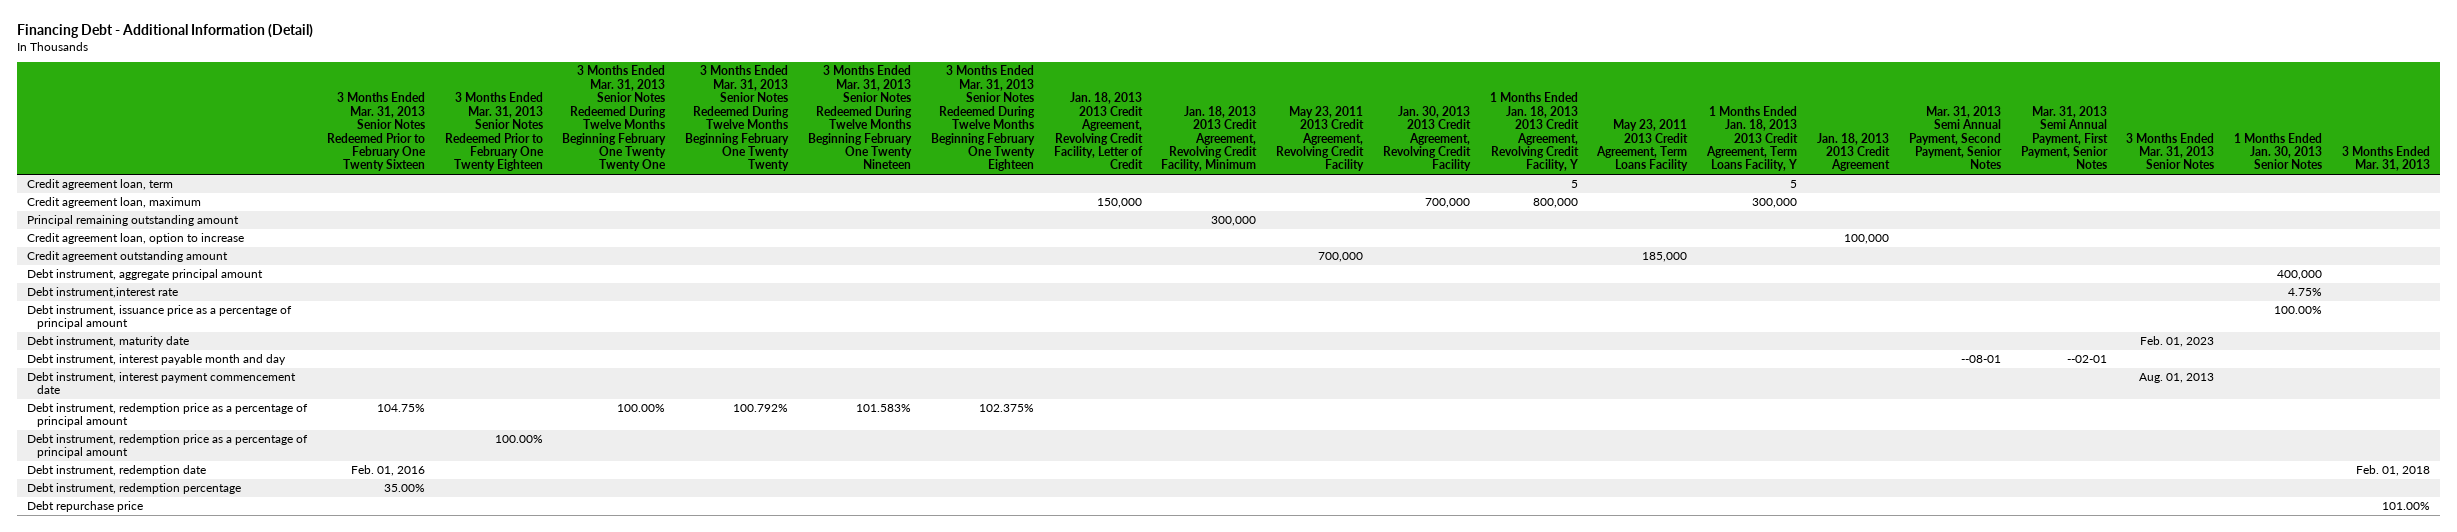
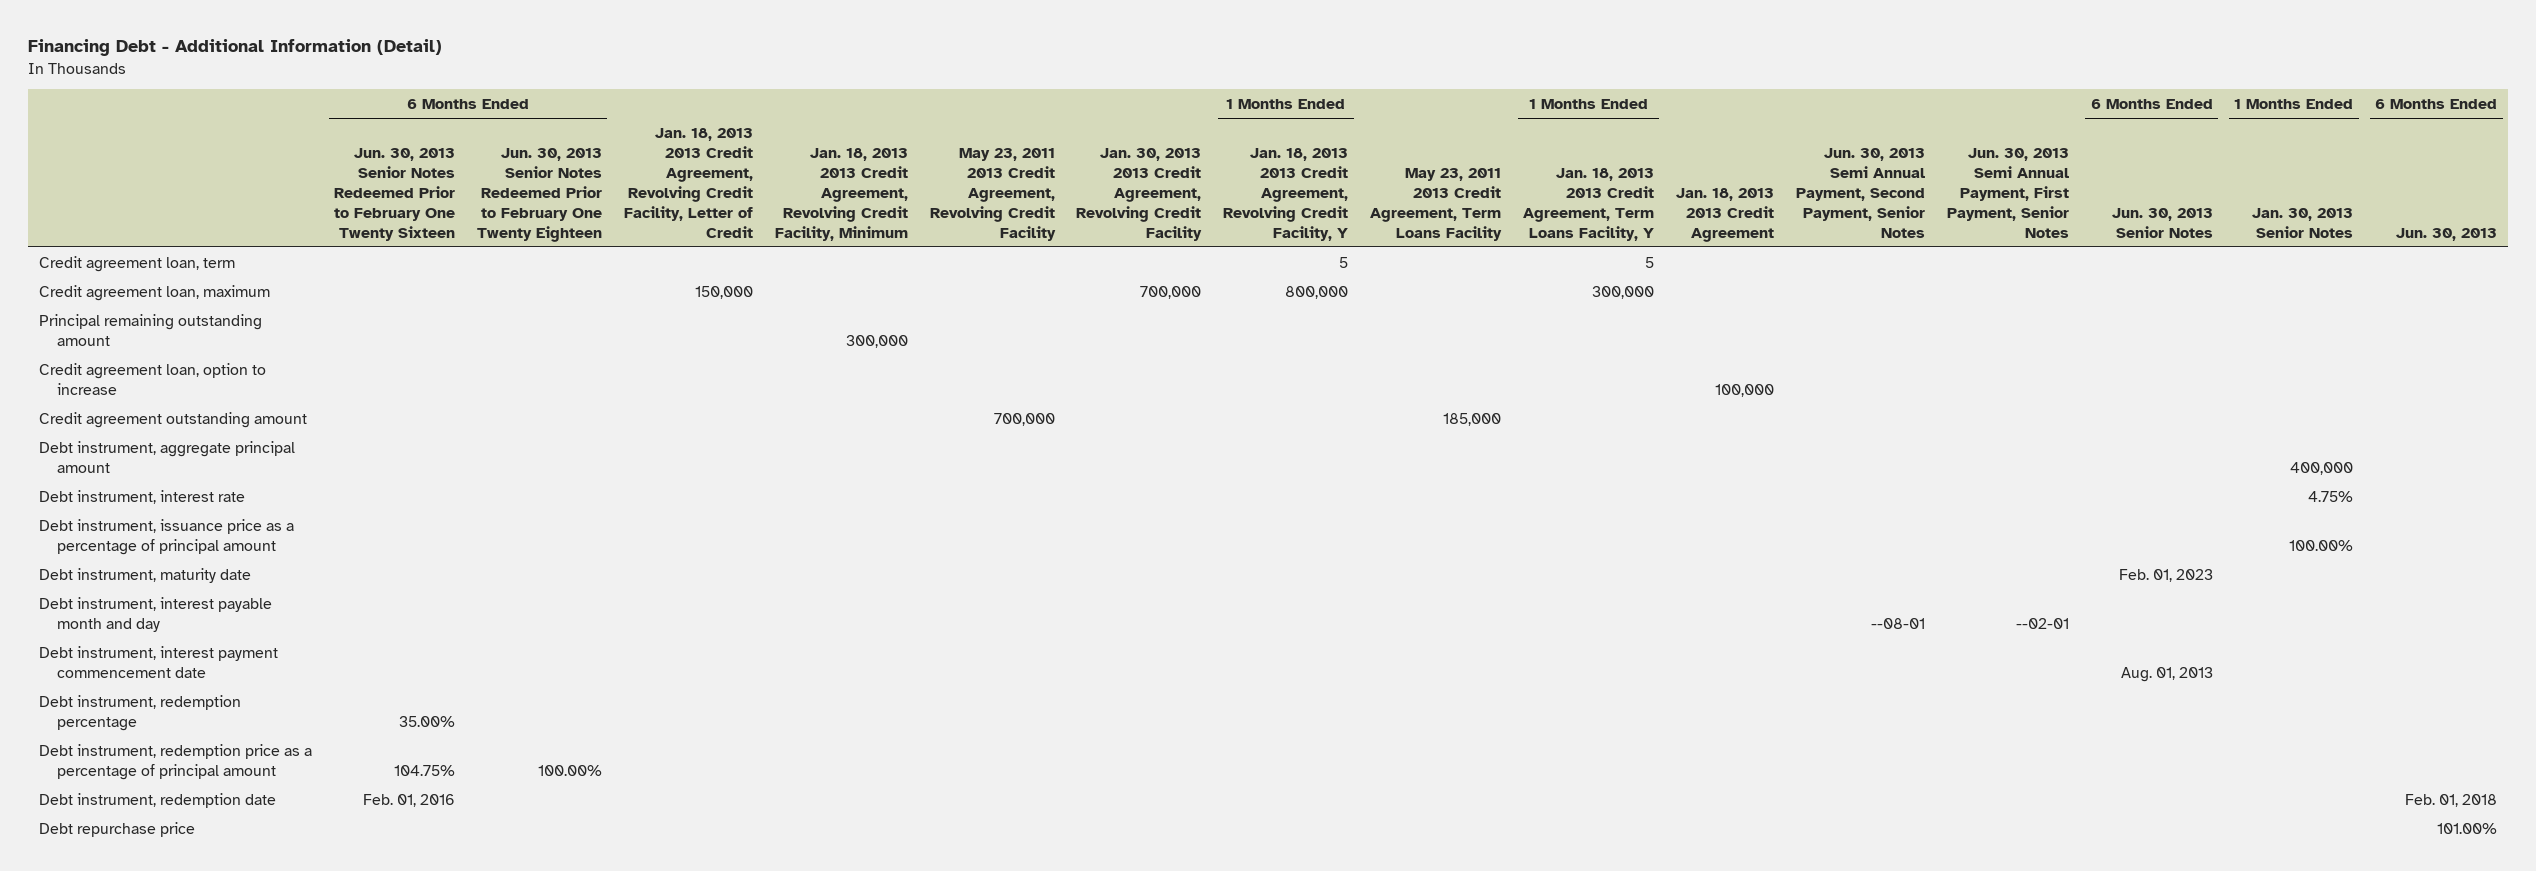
- | 3 Months Ended Mar. 31, 2013 Senior Notes Redeemed Prior to February One Twenty Sixteen | 3 Months Ended Mar. 31, 2013 Senior Notes Redeemed Prior to February One Twenty Eighteen | 3 Months Ended Mar. 31, 2013 Senior Notes Redeemed During Twelve Months Beginning February One Twenty Twenty One | 3 Months Ended Mar. 31, 2013 Senior Notes Redeemed During Twelve Months Beginning February One Twenty Twenty | 3 Months Ended Mar. 31, 2013 Senior Notes Redeemed During Twelve Months Beginning February One Twenty Nineteen | 3 Months Ended Mar. 31, 2013 Senior Notes Redeemed During Twelve Months Beginning February One Twenty Eighteen | Jan. 18, 2013 2013 Credit Agreement, Revolving Credit Facility, Letter of Credit | Jan. 18, 2013 2013 Credit Agreement, Revolving Credit Facility, Minimum | May 23, 2011 2013 Credit Agreement, Revolving Credit Facility | Jan. 30, 2013 2013 Credit Agreement, Revolving Credit Facility | 1 Months Ended Jan. 18, 2013 2013 Credit Agreement, Revolving Credit Facility, Y | May 23, 2011 2013 Credit Agreement, Term Loans Facility | 1 Months Ended Jan. 18, 2013 2013 Credit Agreement, Term Loans Facility, Y | Jan. 18, 2013 2013 Credit Agreement | Mar. 31, 2013 Semi Annual Payment, Second Payment, Senior Notes | Mar. 31, 2013 Semi Annual Payment, First Payment, Senior Notes | 3 Months Ended Mar. 31, 2013 Senior Notes | 1 Months Ended Jan. 30, 2013 Senior Notes | 3 Months Ended Mar. 31, 2013
+ | 6 Months Ended Jun. 30, 2013 Senior Notes Redeemed Prior to February One Twenty Sixteen | 6 Months Ended Jun. 30, 2013 Senior Notes Redeemed Prior to February One Twenty Eighteen | Jan. 18, 2013 2013 Credit Agreement, Revolving Credit Facility, Letter of Credit | Jan. 18, 2013 2013 Credit Agreement, Revolving Credit Facility, Minimum | May 23, 2011 2013 Credit Agreement, Revolving Credit Facility | Jan. 30, 2013 2013 Credit Agreement, Revolving Credit Facility | 1 Months Ended Jan. 18, 2013 2013 Credit Agreement, Revolving Credit Facility, Y | May 23, 2011 2013 Credit Agreement, Term Loans Facility | 1 Months Ended Jan. 18, 2013 2013 Credit Agreement, Term Loans Facility, Y | Jan. 18, 2013 2013 Credit Agreement | Jun. 30, 2013 Semi Annual Payment, Second Payment, Senior Notes | Jun. 30, 2013 Semi Annual Payment, First Payment, Senior Notes | 6 Months Ended Jun. 30, 2013 Senior Notes | 1 Months Ended Jan. 30, 2013 Senior Notes | 6 Months Ended Jun. 30, 2013
- Debt instrument,interest rate | | | | | | | | | | | | | | | | | | 4.75% |
+ Debt instrument, interest rate | | | | | | | | | | | | | | 4.75% |
- Debt instrument, redemption price as a percentage of principal amount | 104.75% | | 100.00% | 100.792% | 101.583% | 102.375% | | | | | | | | | | | | |
moved up: Debt instrument, redemption percentage | 35.00% | | | | | | | | | | | | | |

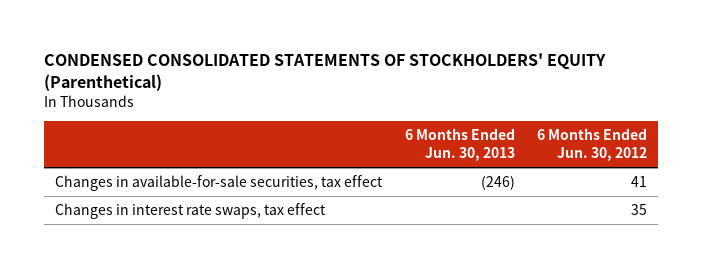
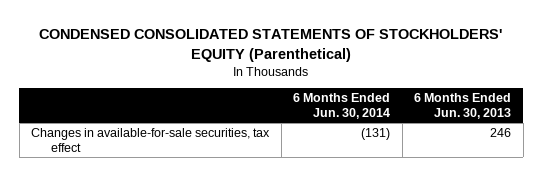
- | 6 Months Ended Jun. 30, 2013 | 6 Months Ended Jun. 30, 2012
+ | 6 Months Ended Jun. 30, 2014 | 6 Months Ended Jun. 30, 2013
- Changes in available-for-sale securities, tax effect | (246) | 41
- Changes in interest rate swaps, tax effect | | 35
+ Changes in available-for-sale securities, tax effect | (131) | 246

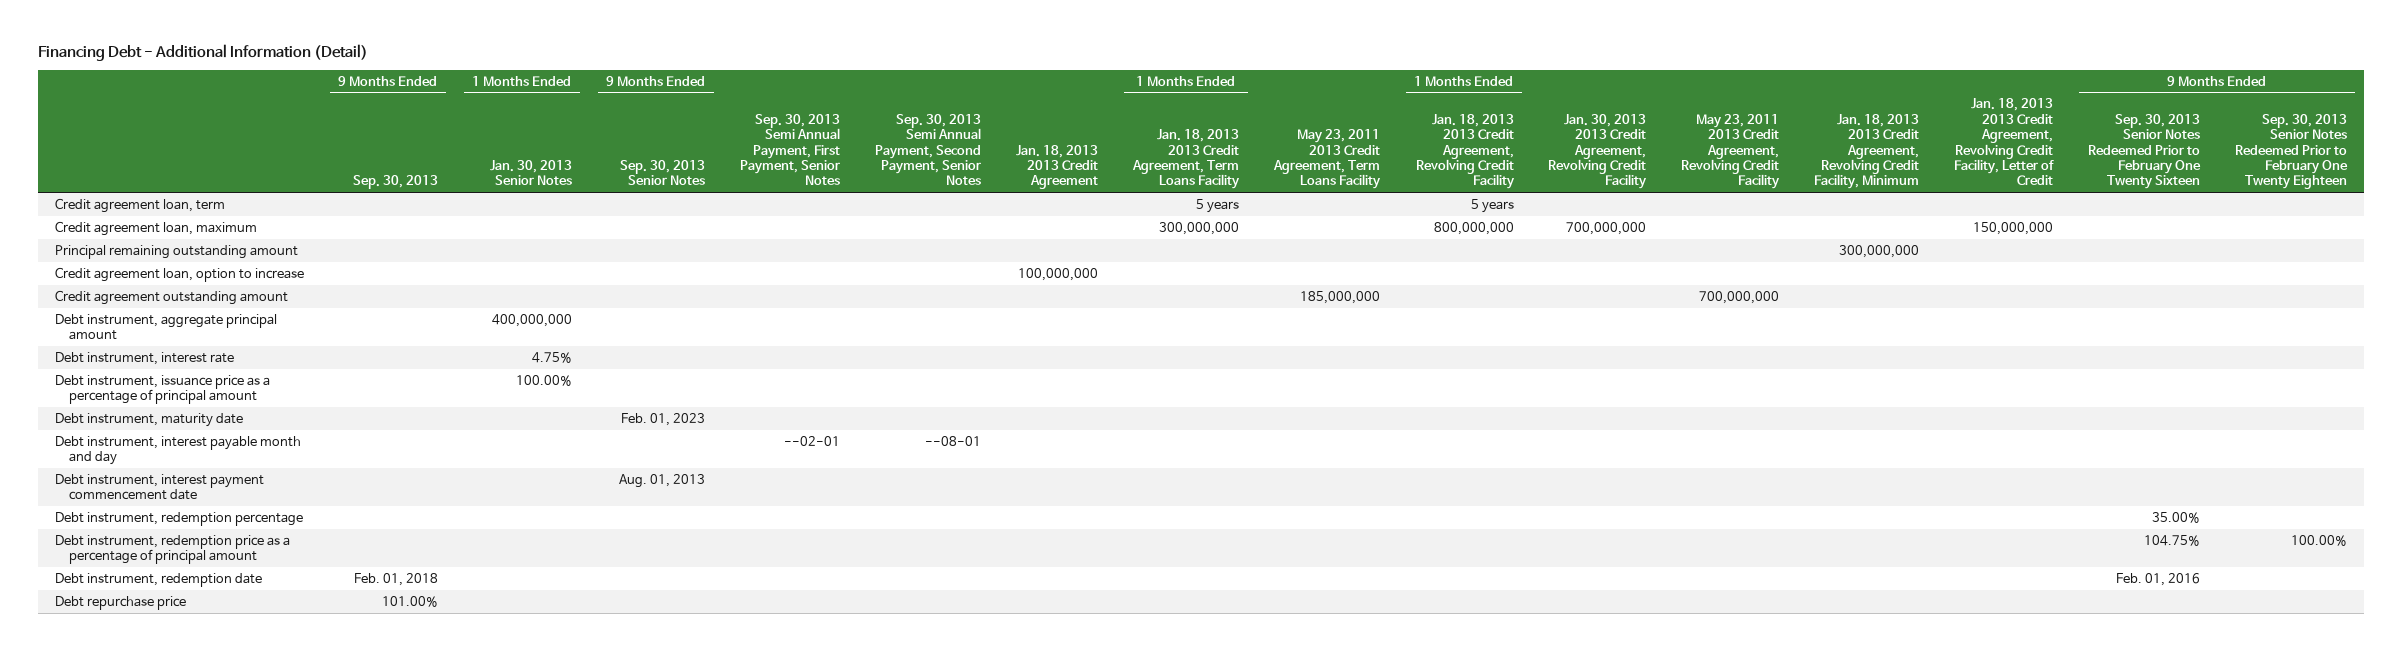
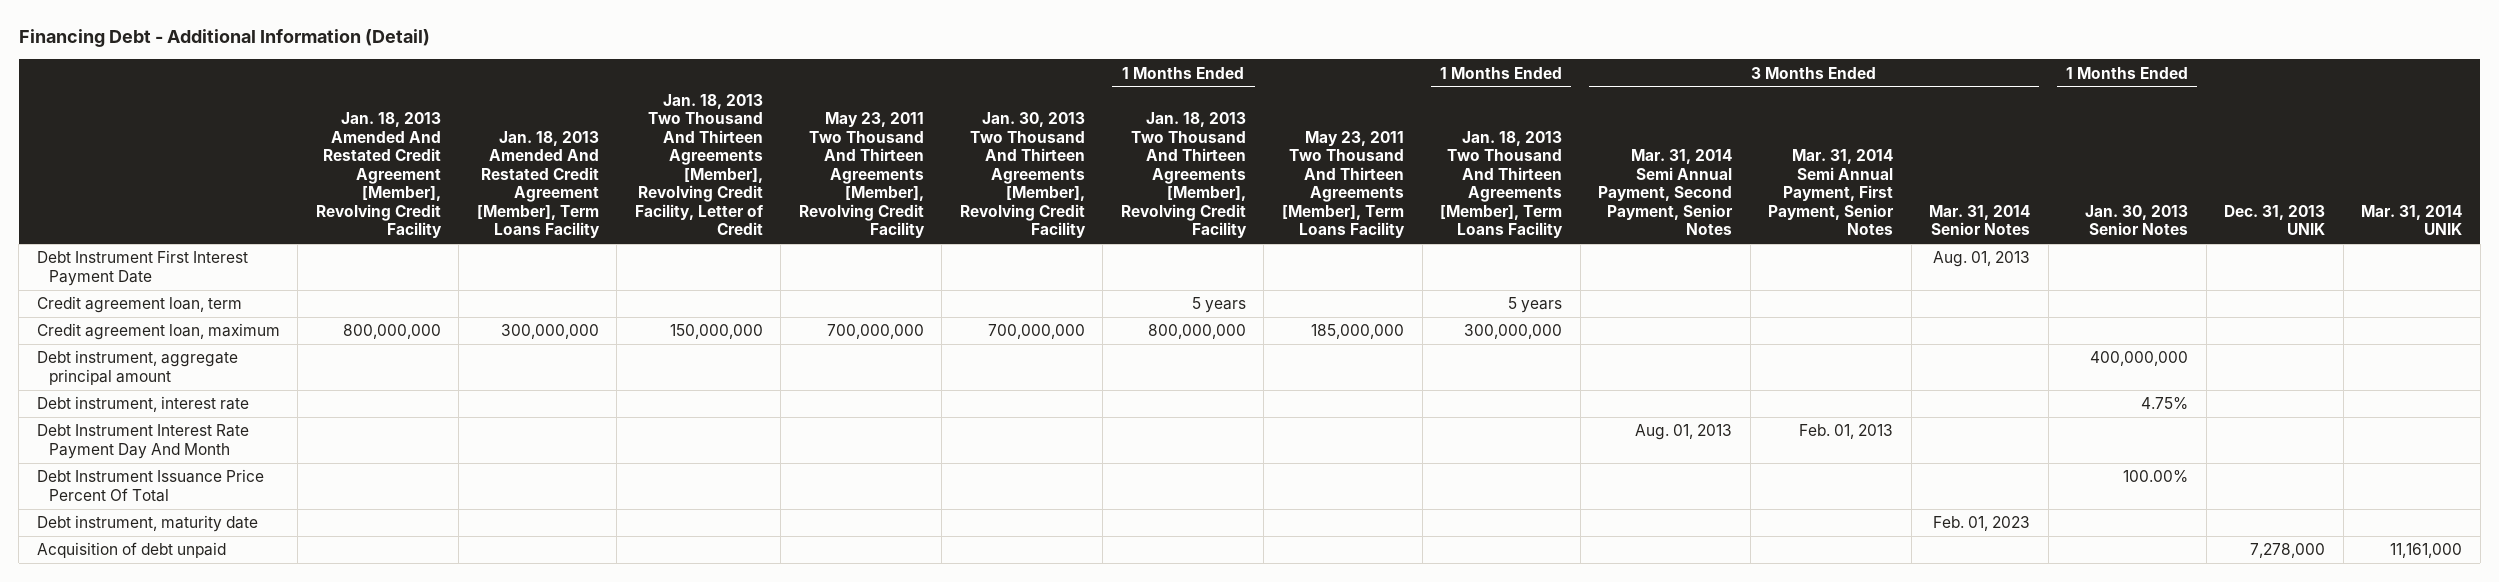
- | 9 Months Ended Sep. 30, 2013 | 1 Months Ended Jan. 30, 2013 Senior Notes | 9 Months Ended Sep. 30, 2013 Senior Notes | Sep. 30, 2013 Semi Annual Payment, First Payment, Senior Notes | Sep. 30, 2013 Semi Annual Payment, Second Payment, Senior Notes | Jan. 18, 2013 2013 Credit Agreement | 1 Months Ended Jan. 18, 2013 2013 Credit Agreement, Term Loans Facility | May 23, 2011 2013 Credit Agreement, Term Loans Facility | 1 Months Ended Jan. 18, 2013 2013 Credit Agreement, Revolving Credit Facility | Jan. 30, 2013 2013 Credit Agreement, Revolving Credit Facility | May 23, 2011 2013 Credit Agreement, Revolving Credit Facility | Jan. 18, 2013 2013 Credit Agreement, Revolving Credit Facility, Minimum | Jan. 18, 2013 2013 Credit Agreement, Revolving Credit Facility, Letter of Credit | 9 Months Ended Sep. 30, 2013 Senior Notes Redeemed Prior to February One Twenty Sixteen | 9 Months Ended Sep. 30, 2013 Senior Notes Redeemed Prior to February One Twenty Eighteen
+ | Jan. 18, 2013 Amended And Restated Credit Agreement [Member], Revolving Credit Facility | Jan. 18, 2013 Amended And Restated Credit Agreement [Member], Term Loans Facility | Jan. 18, 2013 Two Thousand And Thirteen Agreements [Member], Revolving Credit Facility, Letter of Credit | May 23, 2011 Two Thousand And Thirteen Agreements [Member], Revolving Credit Facility | Jan. 30, 2013 Two Thousand And Thirteen Agreements [Member], Revolving Credit Facility | 1 Months Ended Jan. 18, 2013 Two Thousand And Thirteen Agreements [Member], Revolving Credit Facility | May 23, 2011 Two Thousand And Thirteen Agreements [Member], Term Loans Facility | 1 Months Ended Jan. 18, 2013 Two Thousand And Thirteen Agreements [Member], Term Loans Facility | 3 Months Ended Mar. 31, 2014 Semi Annual Payment, Second Payment, Senior Notes | 3 Months Ended Mar. 31, 2014 Semi Annual Payment, First Payment, Senior Notes | 3 Months Ended Mar. 31, 2014 Senior Notes | 1 Months Ended Jan. 30, 2013 Senior Notes | Dec. 31, 2013 UNIK | Mar. 31, 2014 UNIK
+ Debt Instrument First Interest Payment Date | | | | | | | | | | | Aug. 01, 2013 | | |
- Principal remaining outstanding amount | | | | | | | | | | | | 300,000,000 | | |
- Credit agreement loan, option to increase | | | | | | 100,000,000 | | | | | | | | |
- Credit agreement outstanding amount | | | | | | | | 185,000,000 | | | 700,000,000 | | | |
- Debt instrument, issuance price as a percentage of principal amount | | 100.00% | | | | | | | | | | | | |
+ Debt Instrument Interest Rate Payment Day And Month | | | | | | | | | Aug. 01, 2013 | Feb. 01, 2013 | | | |
+ Debt Instrument Issuance Price Percent Of Total | | | | | | | | | | | | 100.00% | |
- Debt instrument, interest payable month and day | | | | --02-01 | --08-01 | | | | | | | | | |
- Debt instrument, interest payment commencement date | | | Aug. 01, 2013 | | | | | | | | | | | |
- Debt instrument, redemption percentage | | | | | | | | | | | | | | 35.00% |
- Debt instrument, redemption price as a percentage of principal amount | | | | | | | | | | | | | | 104.75% | 100.00%
- Debt instrument, redemption date | Feb. 01, 2018 | | | | | | | | | | | | | Feb. 01, 2016 |
- Debt repurchase price | 101.00% | | | | | | | | | | | | | |
+ Acquisition of debt unpaid | | | | | | | | | | | | | 7,278,000 | 11,161,000

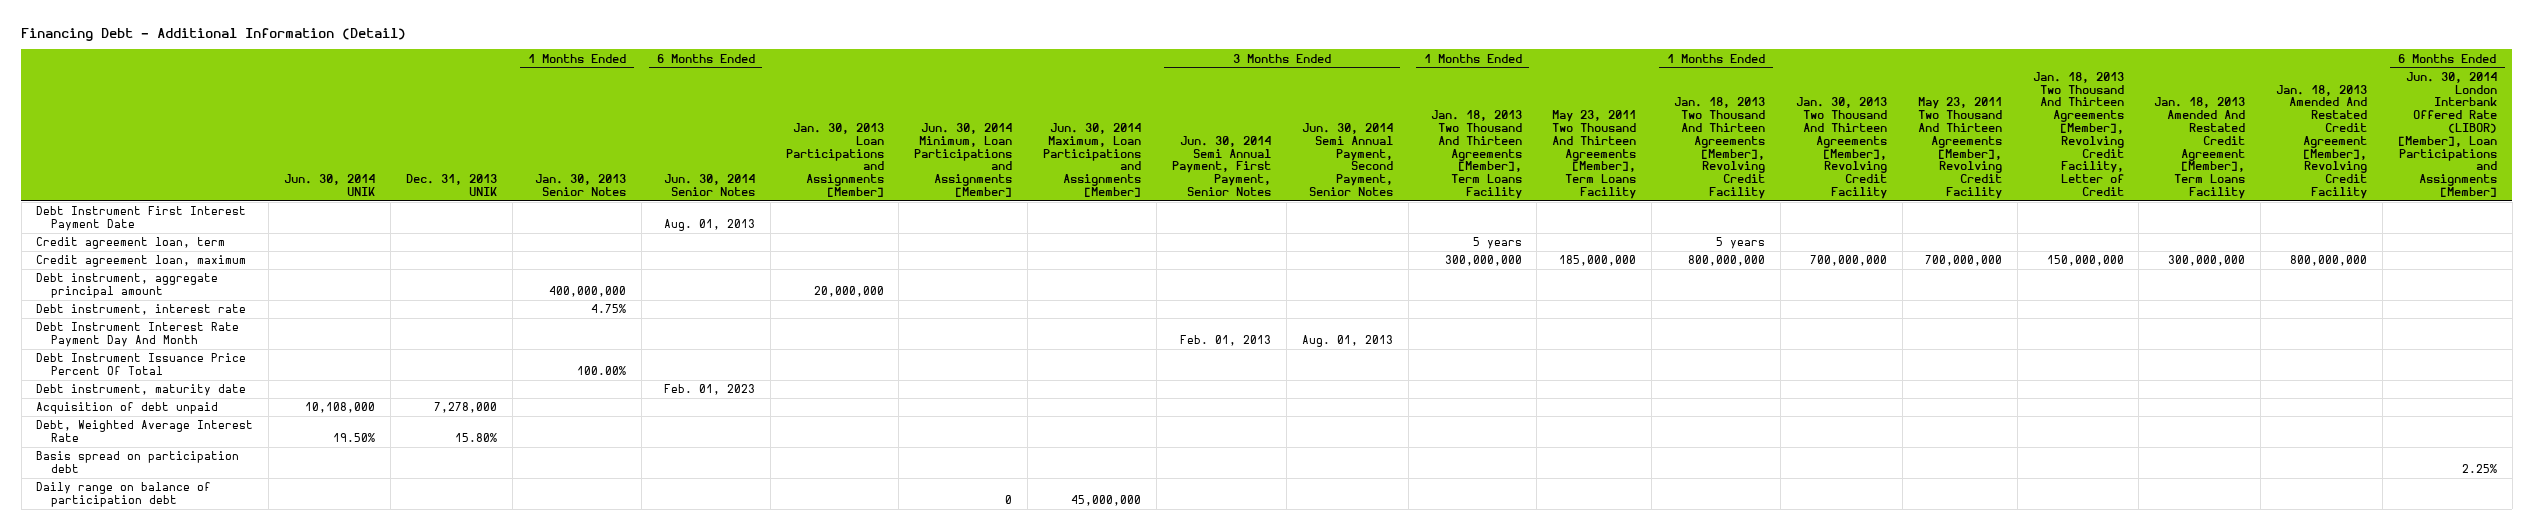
- | Jan. 18, 2013 Amended And Restated Credit Agreement [Member], Revolving Credit Facility | Jan. 18, 2013 Amended And Restated Credit Agreement [Member], Term Loans Facility | Jan. 18, 2013 Two Thousand And Thirteen Agreements [Member], Revolving Credit Facility, Letter of Credit | May 23, 2011 Two Thousand And Thirteen Agreements [Member], Revolving Credit Facility | Jan. 30, 2013 Two Thousand And Thirteen Agreements [Member], Revolving Credit Facility | 1 Months Ended Jan. 18, 2013 Two Thousand And Thirteen Agreements [Member], Revolving Credit Facility | May 23, 2011 Two Thousand And Thirteen Agreements [Member], Term Loans Facility | 1 Months Ended Jan. 18, 2013 Two Thousand And Thirteen Agreements [Member], Term Loans Facility | 3 Months Ended Mar. 31, 2014 Semi Annual Payment, Second Payment, Senior Notes | 3 Months Ended Mar. 31, 2014 Semi Annual Payment, First Payment, Senior Notes | 3 Months Ended Mar. 31, 2014 Senior Notes | 1 Months Ended Jan. 30, 2013 Senior Notes | Dec. 31, 2013 UNIK | Mar. 31, 2014 UNIK
+ | Jun. 30, 2014 UNIK | Dec. 31, 2013 UNIK | 1 Months Ended Jan. 30, 2013 Senior Notes | 6 Months Ended Jun. 30, 2014 Senior Notes | Jan. 30, 2013 Loan Participations and Assignments [Member] | Jun. 30, 2014 Minimum, Loan Participations and Assignments [Member] | Jun. 30, 2014 Maximum, Loan Participations and Assignments [Member] | 3 Months Ended Jun. 30, 2014 Semi Annual Payment, First Payment, Senior Notes | 3 Months Ended Jun. 30, 2014 Semi Annual Payment, Second Payment, Senior Notes | 1 Months Ended Jan. 18, 2013 Two Thousand And Thirteen Agreements [Member], Term Loans Facility | May 23, 2011 Two Thousand And Thirteen Agreements [Member], Term Loans Facility | 1 Months Ended Jan. 18, 2013 Two Thousand And Thirteen Agreements [Member], Revolving Credit Facility | Jan. 30, 2013 Two Thousand And Thirteen Agreements [Member], Revolving Credit Facility | May 23, 2011 Two Thousand And Thirteen Agreements [Member], Revolving Credit Facility | Jan. 18, 2013 Two Thousand And Thirteen Agreements [Member], Revolving Credit Facility, Letter of Credit | Jan. 18, 2013 Amended And Restated Credit Agreement [Member], Term Loans Facility | Jan. 18, 2013 Amended And Restated Credit Agreement [Member], Revolving Credit Facility | 6 Months Ended Jun. 30, 2014 London Interbank Offered Rate (LIBOR) [Member], Loan Participations and Assignments [Member]
+ Debt, Weighted Average Interest Rate | 19.50% | 15.80% | | | | | | | | | | | | | | | |
+ Basis spread on participation debt | | | | | | | | | | | | | | | | | | 2.25%
+ Daily range on balance of participation debt | | | | | | 0 | 45,000,000 | | | | | | | | | | |

